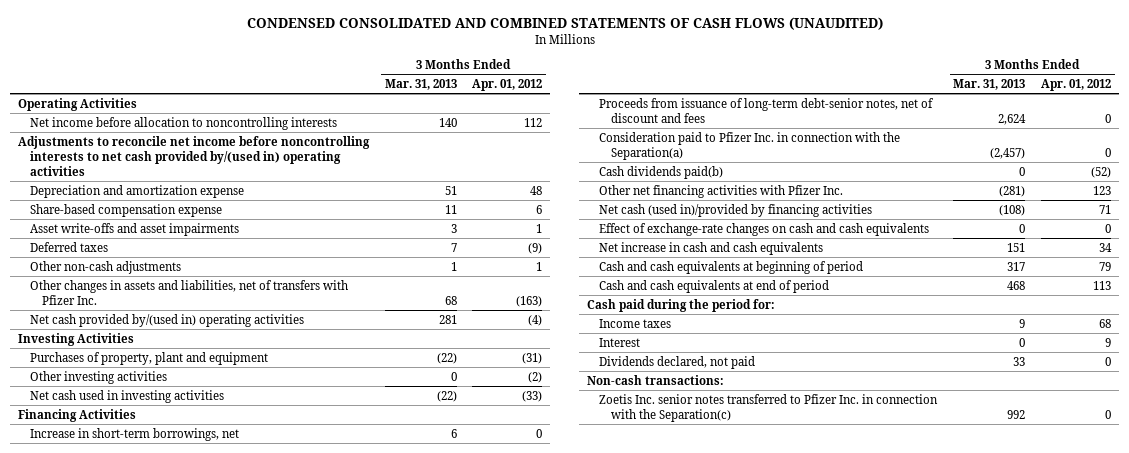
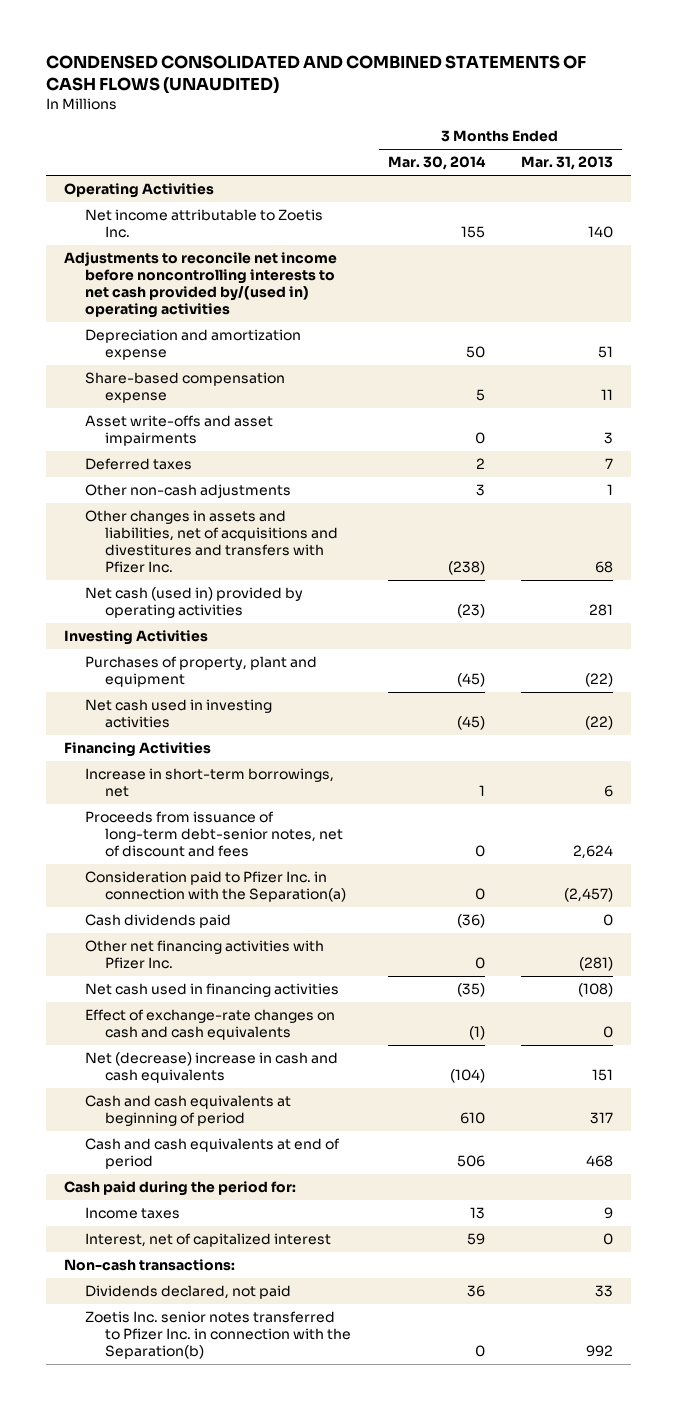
- | 3 Months Ended Mar. 31, 2013 | 3 Months Ended Apr. 01, 2012
+ | 3 Months Ended Mar. 30, 2014 | 3 Months Ended Mar. 31, 2013
- Net income before allocation to noncontrolling interests | 140 | 112
+ Net income attributable to Zoetis Inc. | 155 | 140
- Other changes in assets and liabilities, net of transfers with Pfizer Inc. | 68 | (163)
- Net cash provided by/(used in) operating activities | 281 | (4)
+ Other changes in assets and liabilities, net of acquisitions and divestitures and transfers with Pfizer Inc. | (238) | 68
+ Net cash (used in) provided by operating activities | (23) | 281
- Other investing activities | 0 | (2)
- Cash dividends paid(b) | 0 | (52)
+ Cash dividends paid | (36) | 0
- Net cash (used in)/provided by financing activities | (108) | 71
+ Net cash used in financing activities | (35) | (108)
- Net increase in cash and cash equivalents | 151 | 34
+ Net (decrease) increase in cash and cash equivalents | (104) | 151
- Interest | 0 | 9
+ Interest, net of capitalized interest | 59 | 0
- Zoetis Inc. senior notes transferred to Pfizer Inc. in connection with the Separation(c) | 992 | 0
moved down: Dividends declared, not paid | 36 | 33
+ Zoetis Inc. senior notes transferred to Pfizer Inc. in connection with the Separation(b) | 0 | 992

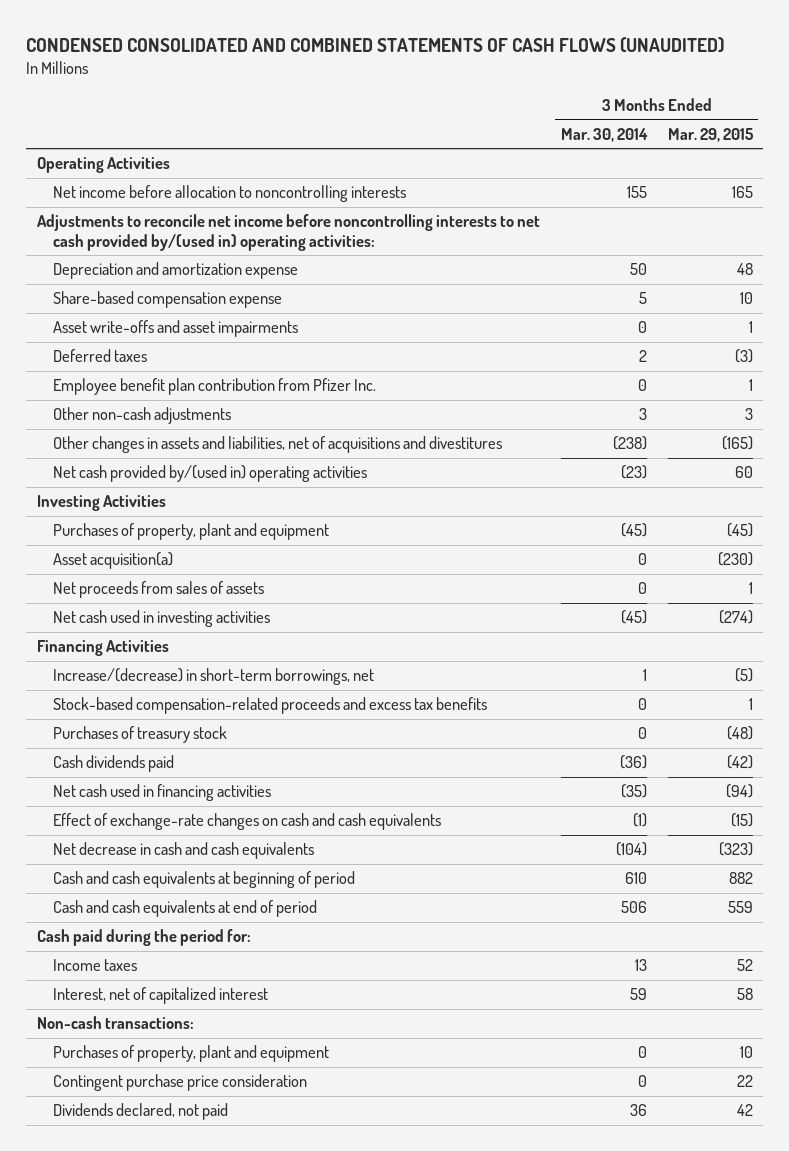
- | 3 Months Ended Mar. 30, 2014 | 3 Months Ended Mar. 31, 2013
+ | 3 Months Ended Mar. 30, 2014 | 3 Months Ended Mar. 29, 2015
- Net income attributable to Zoetis Inc. | 155 | 140
- Adjustments to reconcile net income before noncontrolling interests to net cash provided by/(used in) operating activities
+ Net income before allocation to noncontrolling interests | 155 | 165
+ Adjustments to reconcile net income before noncontrolling interests to net cash provided by/(used in) operating activities:
+ Employee benefit plan contribution from Pfizer Inc. | 0 | 1
- Other changes in assets and liabilities, net of acquisitions and divestitures and transfers with Pfizer Inc. | (238) | 68
- Net cash (used in) provided by operating activities | (23) | 281
+ Other changes in assets and liabilities, net of acquisitions and divestitures | (238) | (165)
+ Net cash provided by/(used in) operating activities | (23) | 60
+ Asset acquisition(a) | 0 | (230)
+ Net proceeds from sales of assets | 0 | 1
- Increase in short-term borrowings, net | 1 | 6
- Proceeds from issuance of long-term debt-senior notes, net of discount and fees | 0 | 2,624
- Consideration paid to Pfizer Inc. in connection with the Separation(a) | 0 | (2,457)
+ Increase/(decrease) in short-term borrowings, net | 1 | (5)
+ Stock-based compensation-related proceeds and excess tax benefits | 0 | 1
+ Purchases of treasury stock | 0 | (48)
- Other net financing activities with Pfizer Inc. | 0 | (281)
- Net (decrease) increase in cash and cash equivalents | (104) | 151
+ Net decrease in cash and cash equivalents | (104) | (323)
+ Purchases of property, plant and equipment | 0 | 10
+ Contingent purchase price consideration | 0 | 22
- Zoetis Inc. senior notes transferred to Pfizer Inc. in connection with the Separation(b) | 0 | 992

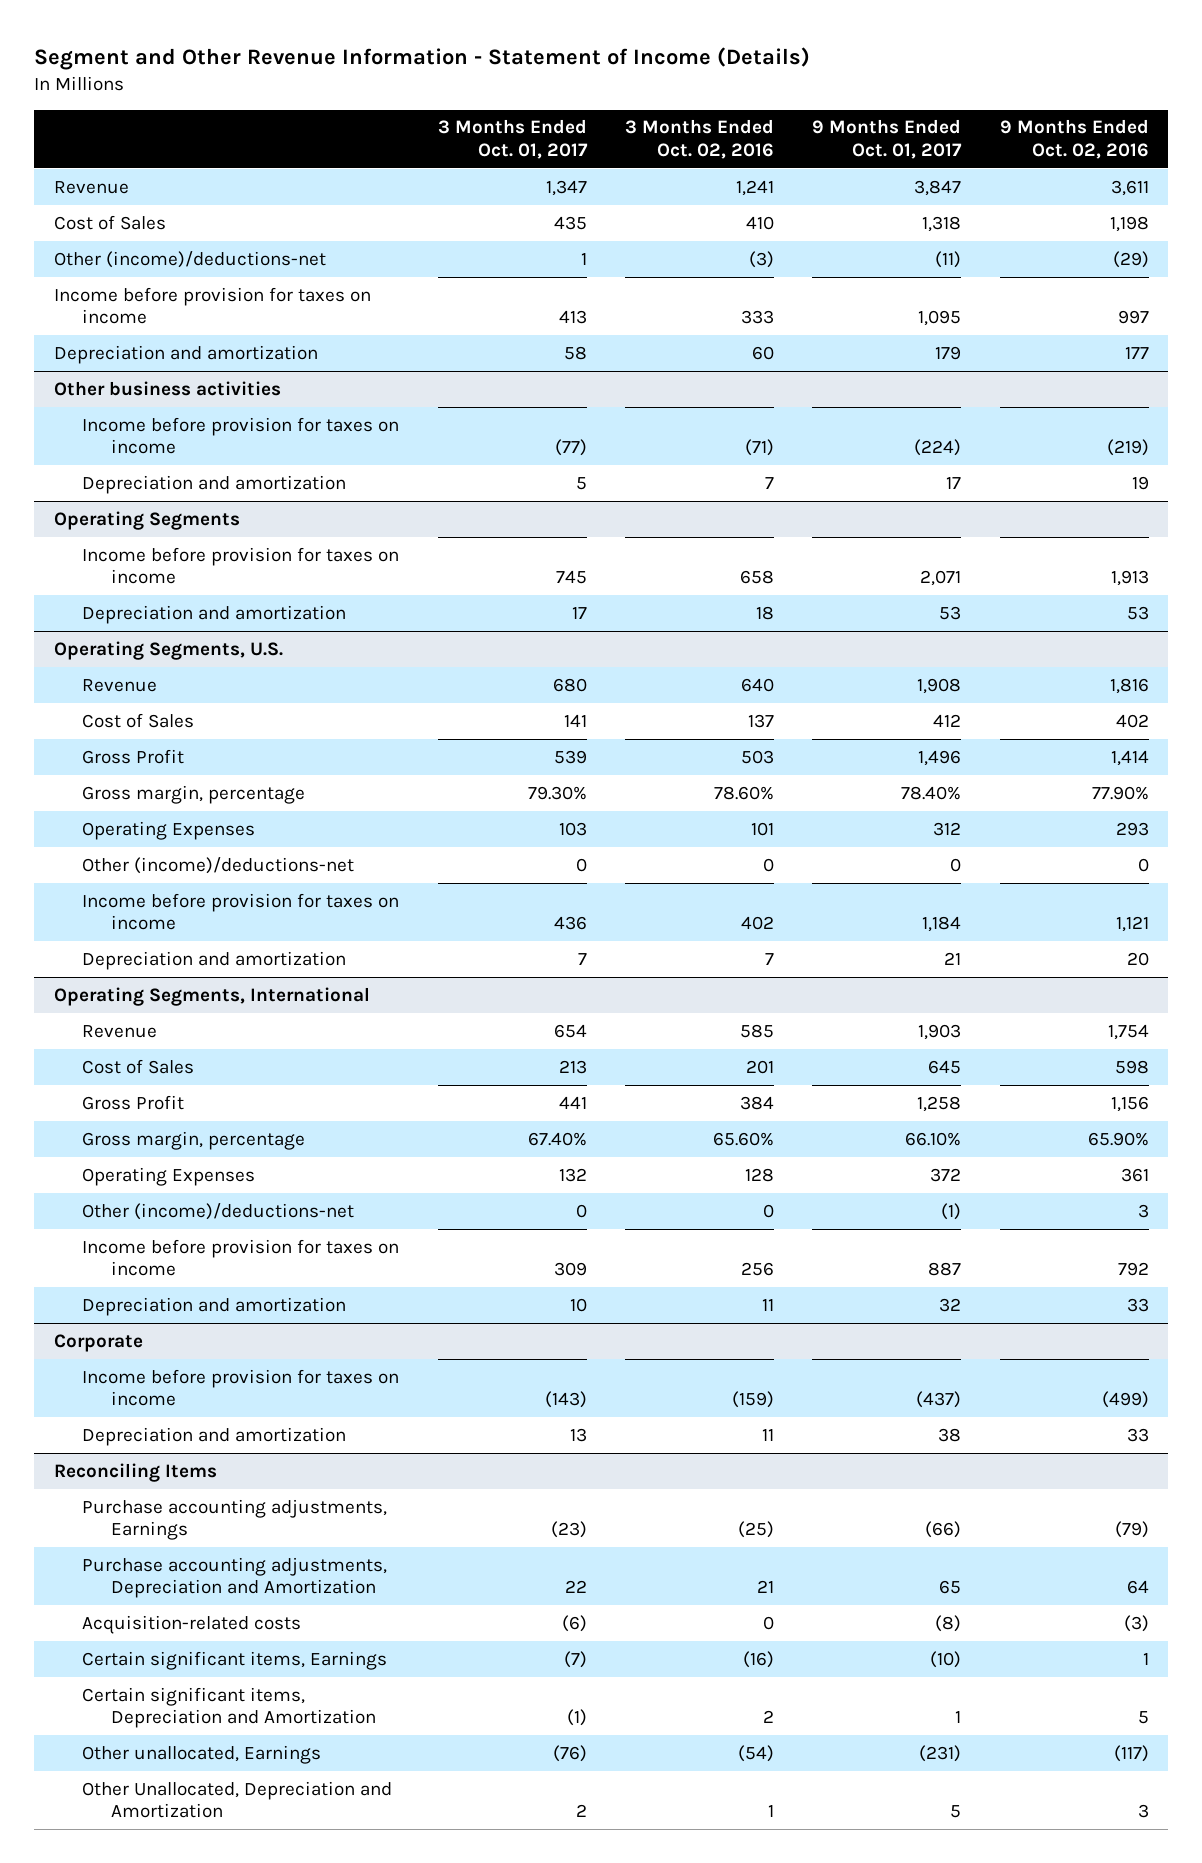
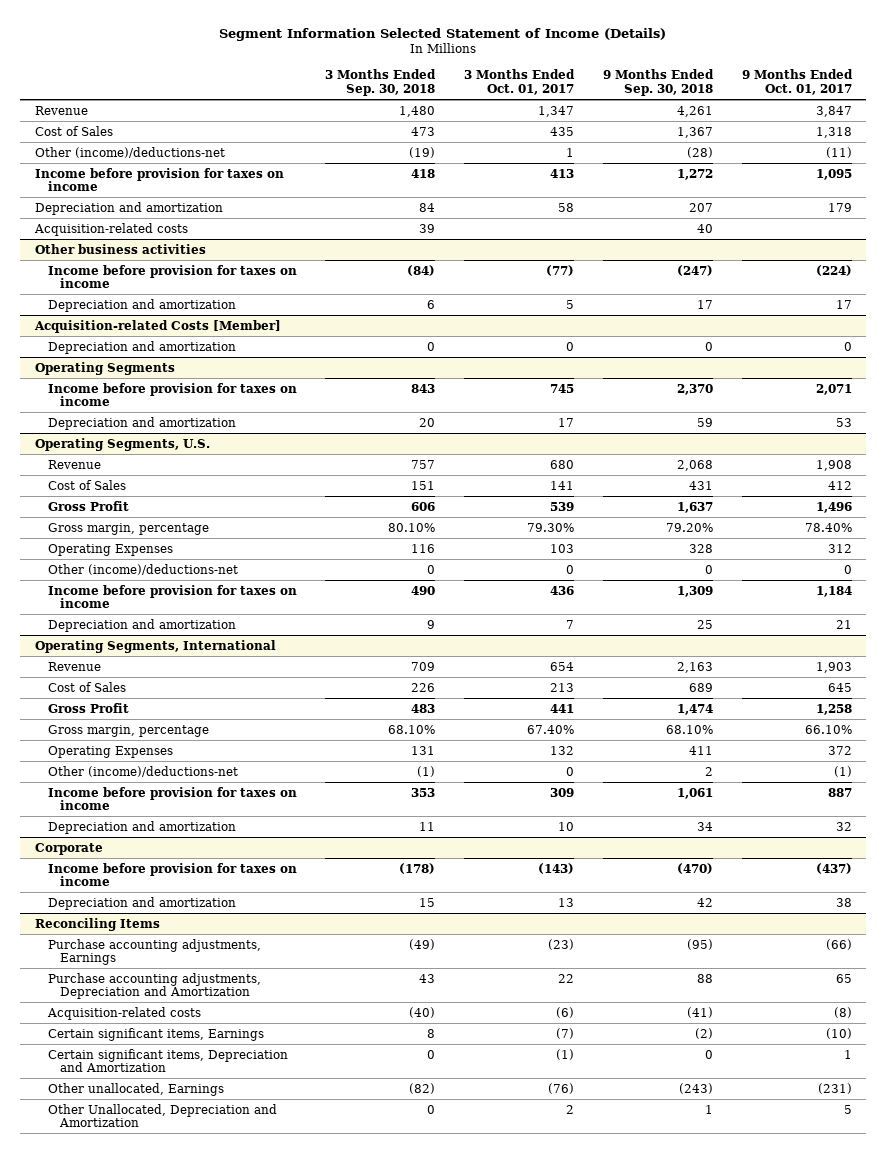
- Segment and Other Revenue Information - Statement of Income (Details)
+ Segment Information Selected Statement of Income (Details)
- | 3 Months Ended Oct. 01, 2017 | 3 Months Ended Oct. 02, 2016 | 9 Months Ended Oct. 01, 2017 | 9 Months Ended Oct. 02, 2016
+ | 3 Months Ended Sep. 30, 2018 | 3 Months Ended Oct. 01, 2017 | 9 Months Ended Sep. 30, 2018 | 9 Months Ended Oct. 01, 2017
+ Acquisition-related costs | 39 | | 40 |
+ Acquisition-related Costs [Member]
+ Depreciation and amortization | 0 | 0 | 0 | 0

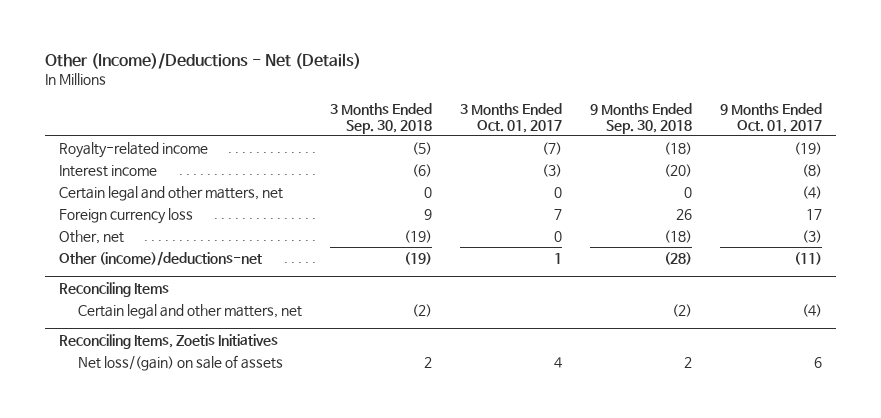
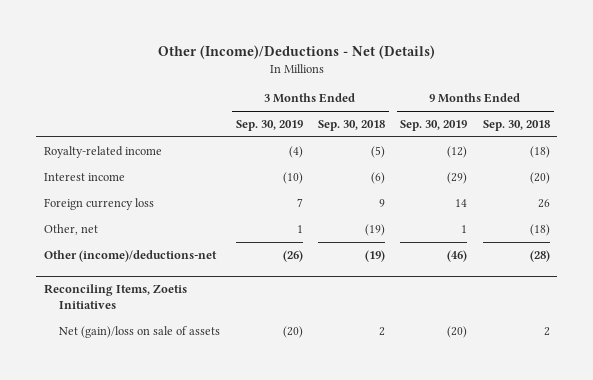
- | 3 Months Ended Sep. 30, 2018 | 3 Months Ended Oct. 01, 2017 | 9 Months Ended Sep. 30, 2018 | 9 Months Ended Oct. 01, 2017
+ | 3 Months Ended Sep. 30, 2019 | 3 Months Ended Sep. 30, 2018 | 9 Months Ended Sep. 30, 2019 | 9 Months Ended Sep. 30, 2018
- Certain legal and other matters, net | 0 | 0 | 0 | (4)
- Reconciling Items
- Certain legal and other matters, net | (2) | | (2) | (4)
@ Reconciling Items, Zoetis Initiatives
- Net loss/(gain) on sale of assets | 2 | 4 | 2 | 6
+ Net (gain)/loss on sale of assets | (20) | 2 | (20) | 2

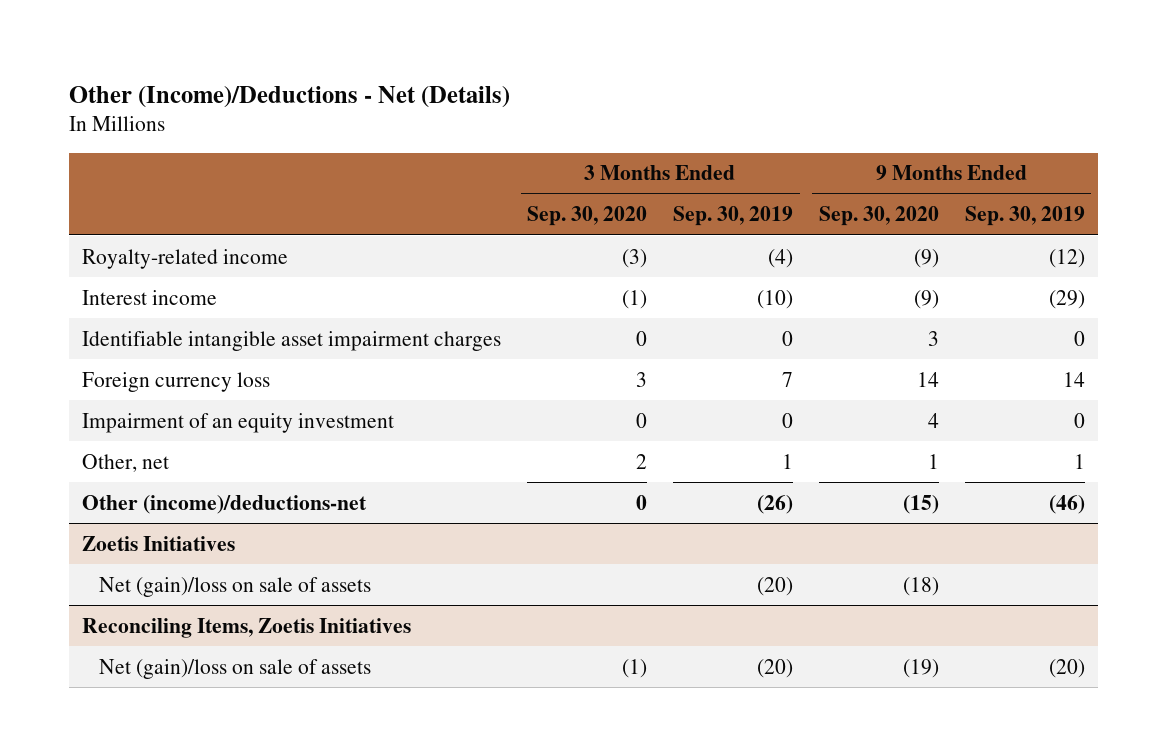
- | 3 Months Ended Sep. 30, 2019 | 3 Months Ended Sep. 30, 2018 | 9 Months Ended Sep. 30, 2019 | 9 Months Ended Sep. 30, 2018
+ | 3 Months Ended Sep. 30, 2020 | 3 Months Ended Sep. 30, 2019 | 9 Months Ended Sep. 30, 2020 | 9 Months Ended Sep. 30, 2019
+ Identifiable intangible asset impairment charges | 0 | 0 | 3 | 0
+ Impairment of an equity investment | 0 | 0 | 4 | 0
+ Zoetis Initiatives
+ Net (gain)/loss on sale of assets | | (20) | (18) |

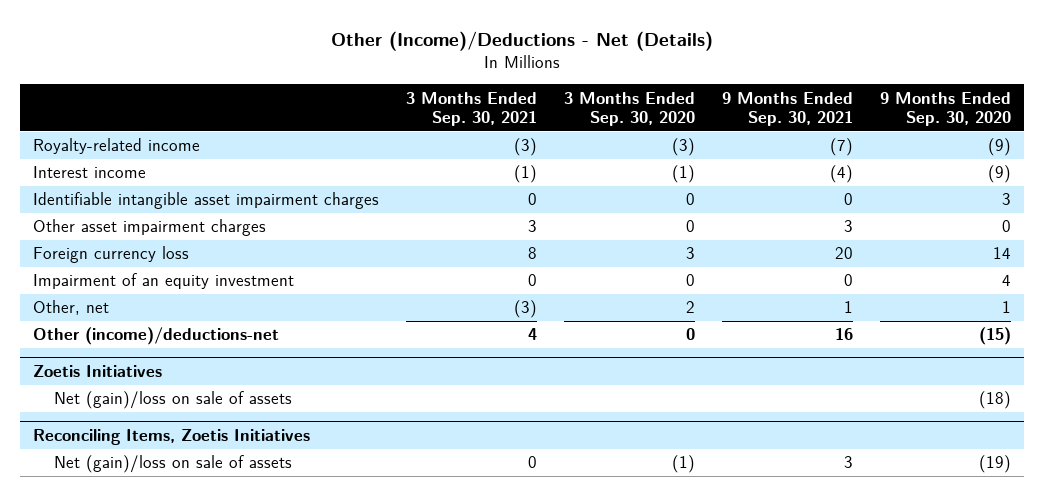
- | 3 Months Ended Sep. 30, 2020 | 3 Months Ended Sep. 30, 2019 | 9 Months Ended Sep. 30, 2020 | 9 Months Ended Sep. 30, 2019
+ | 3 Months Ended Sep. 30, 2021 | 3 Months Ended Sep. 30, 2020 | 9 Months Ended Sep. 30, 2021 | 9 Months Ended Sep. 30, 2020
+ Other asset impairment charges | 3 | 0 | 3 | 0

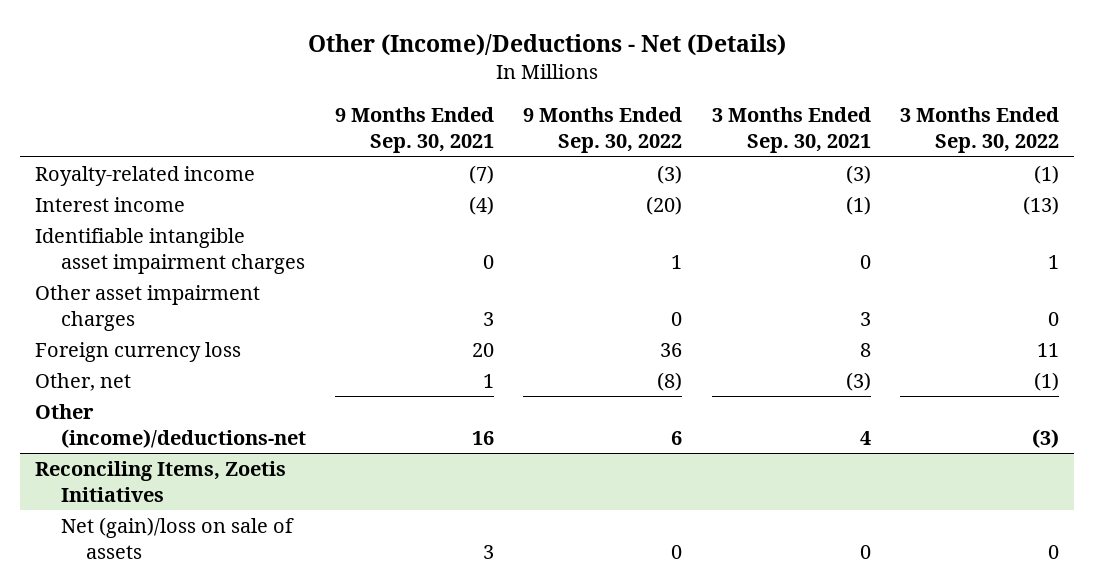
- | 3 Months Ended Sep. 30, 2021 | 3 Months Ended Sep. 30, 2020 | 9 Months Ended Sep. 30, 2021 | 9 Months Ended Sep. 30, 2020
+ | 9 Months Ended Sep. 30, 2021 | 9 Months Ended Sep. 30, 2022 | 3 Months Ended Sep. 30, 2021 | 3 Months Ended Sep. 30, 2022
- Impairment of an equity investment | 0 | 0 | 0 | 4
- Zoetis Initiatives
- Net (gain)/loss on sale of assets | | | | (18)

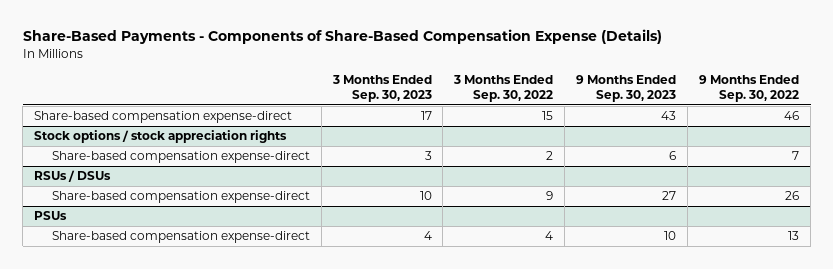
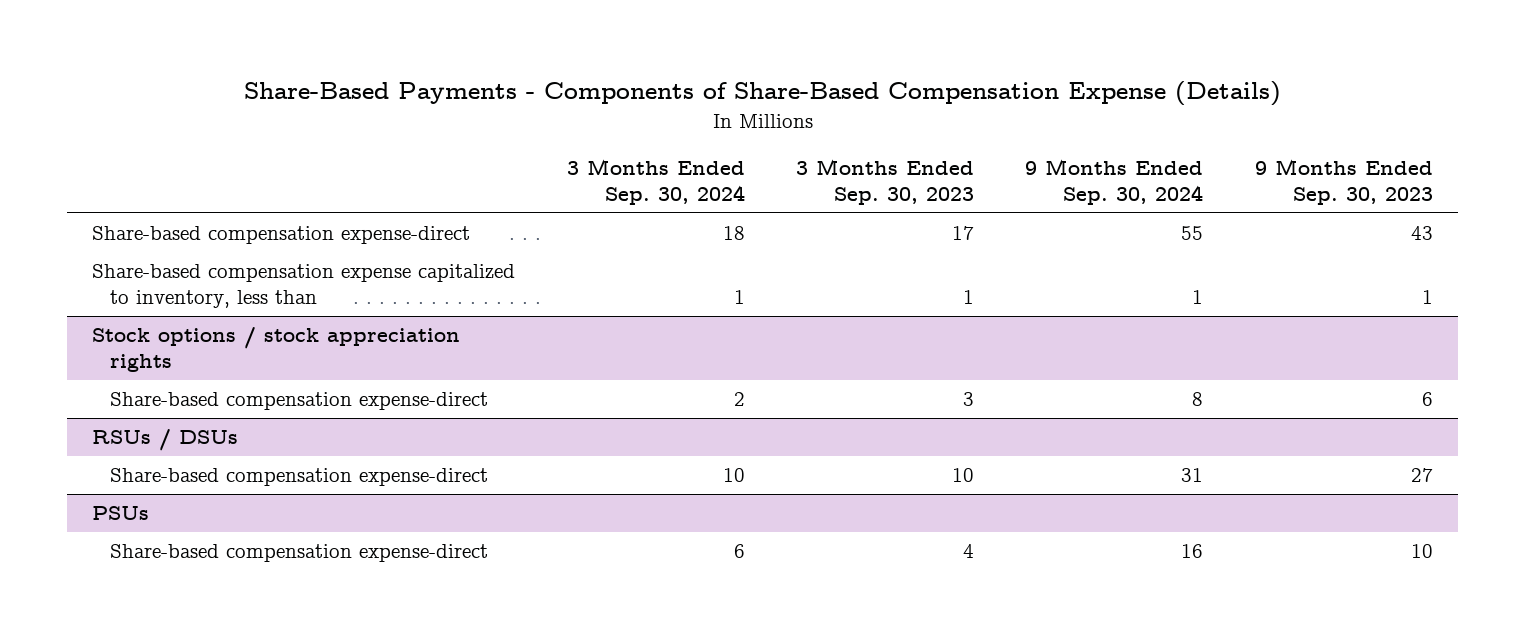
- | 3 Months Ended Sep. 30, 2023 | 3 Months Ended Sep. 30, 2022 | 9 Months Ended Sep. 30, 2023 | 9 Months Ended Sep. 30, 2022
+ | 3 Months Ended Sep. 30, 2024 | 3 Months Ended Sep. 30, 2023 | 9 Months Ended Sep. 30, 2024 | 9 Months Ended Sep. 30, 2023
+ Share-based compensation expense capitalized to inventory, less than | 1 | 1 | 1 | 1

